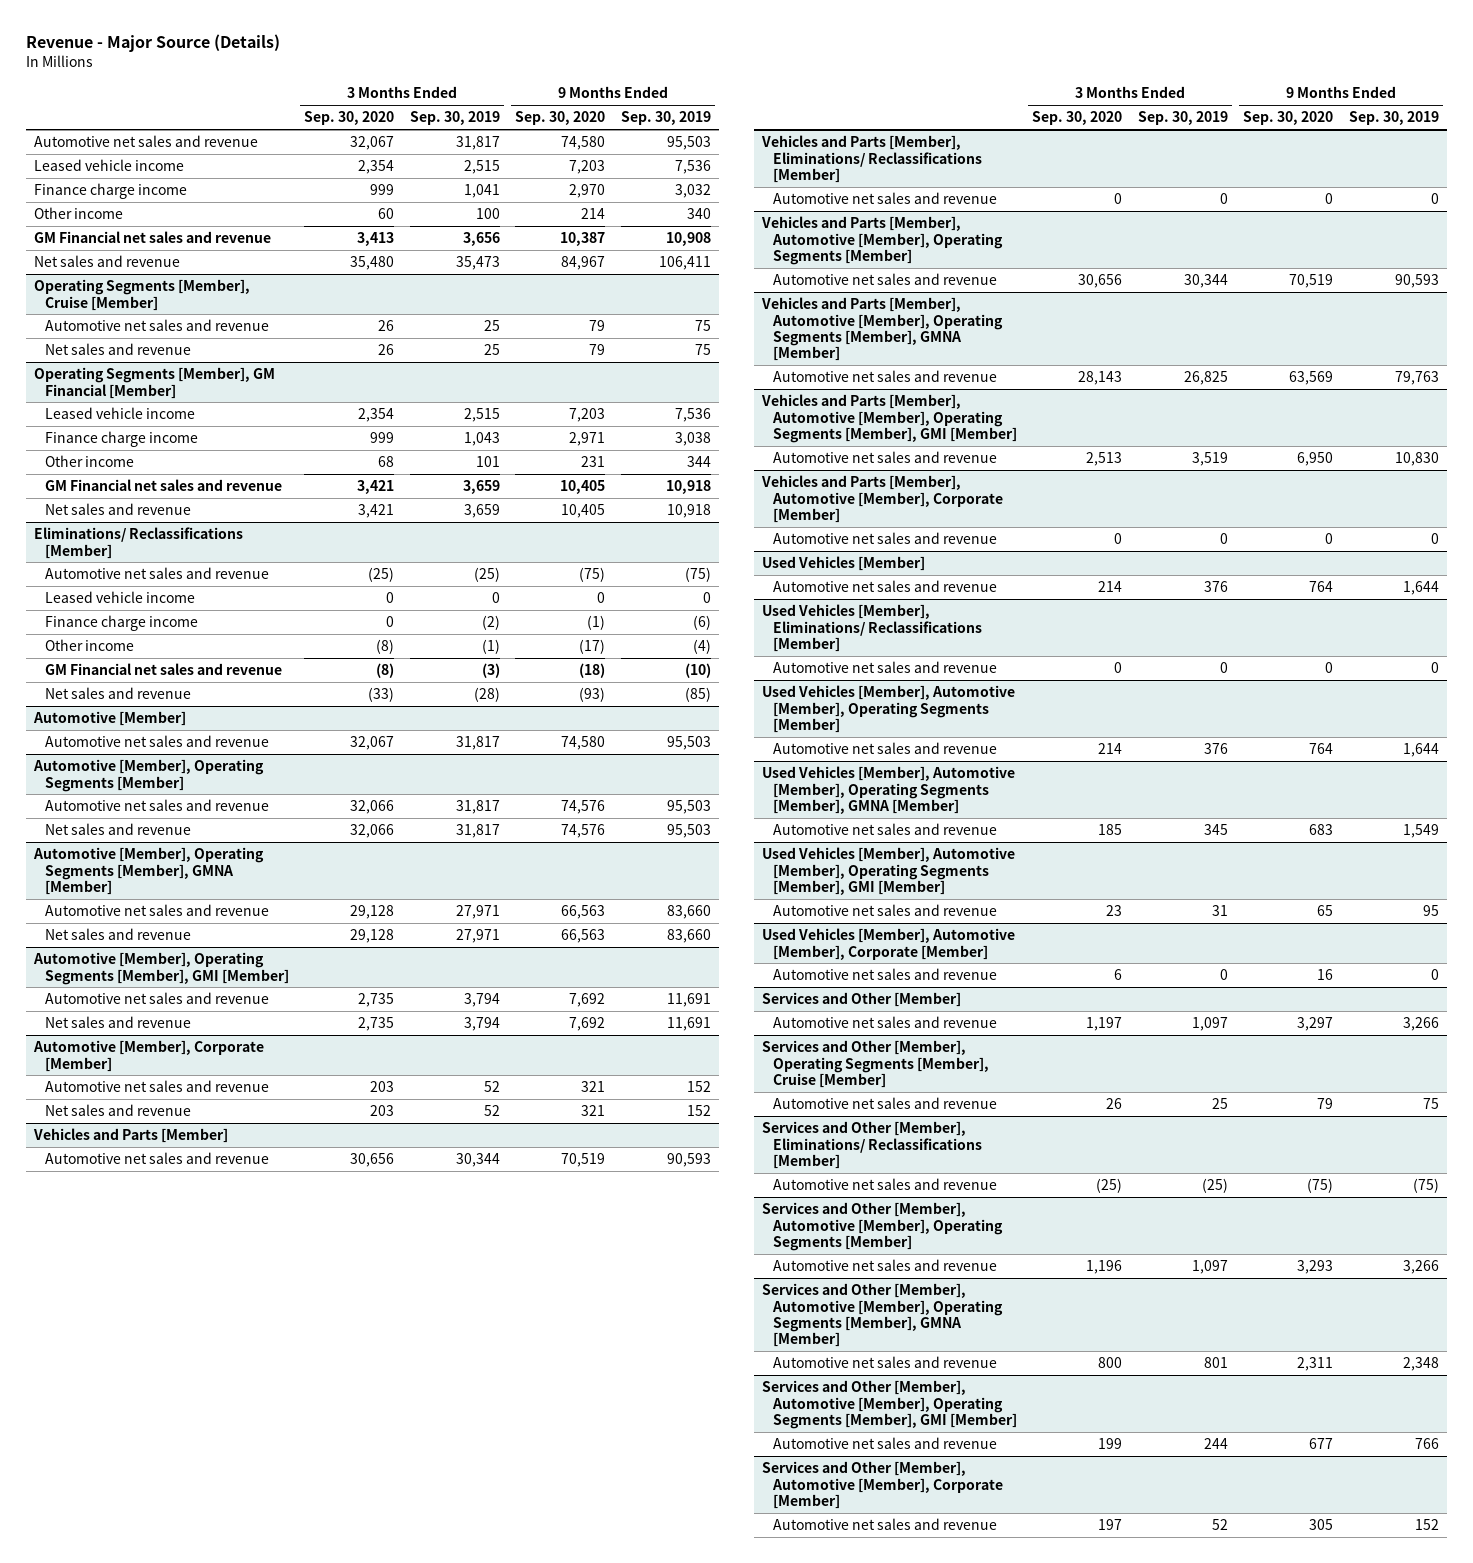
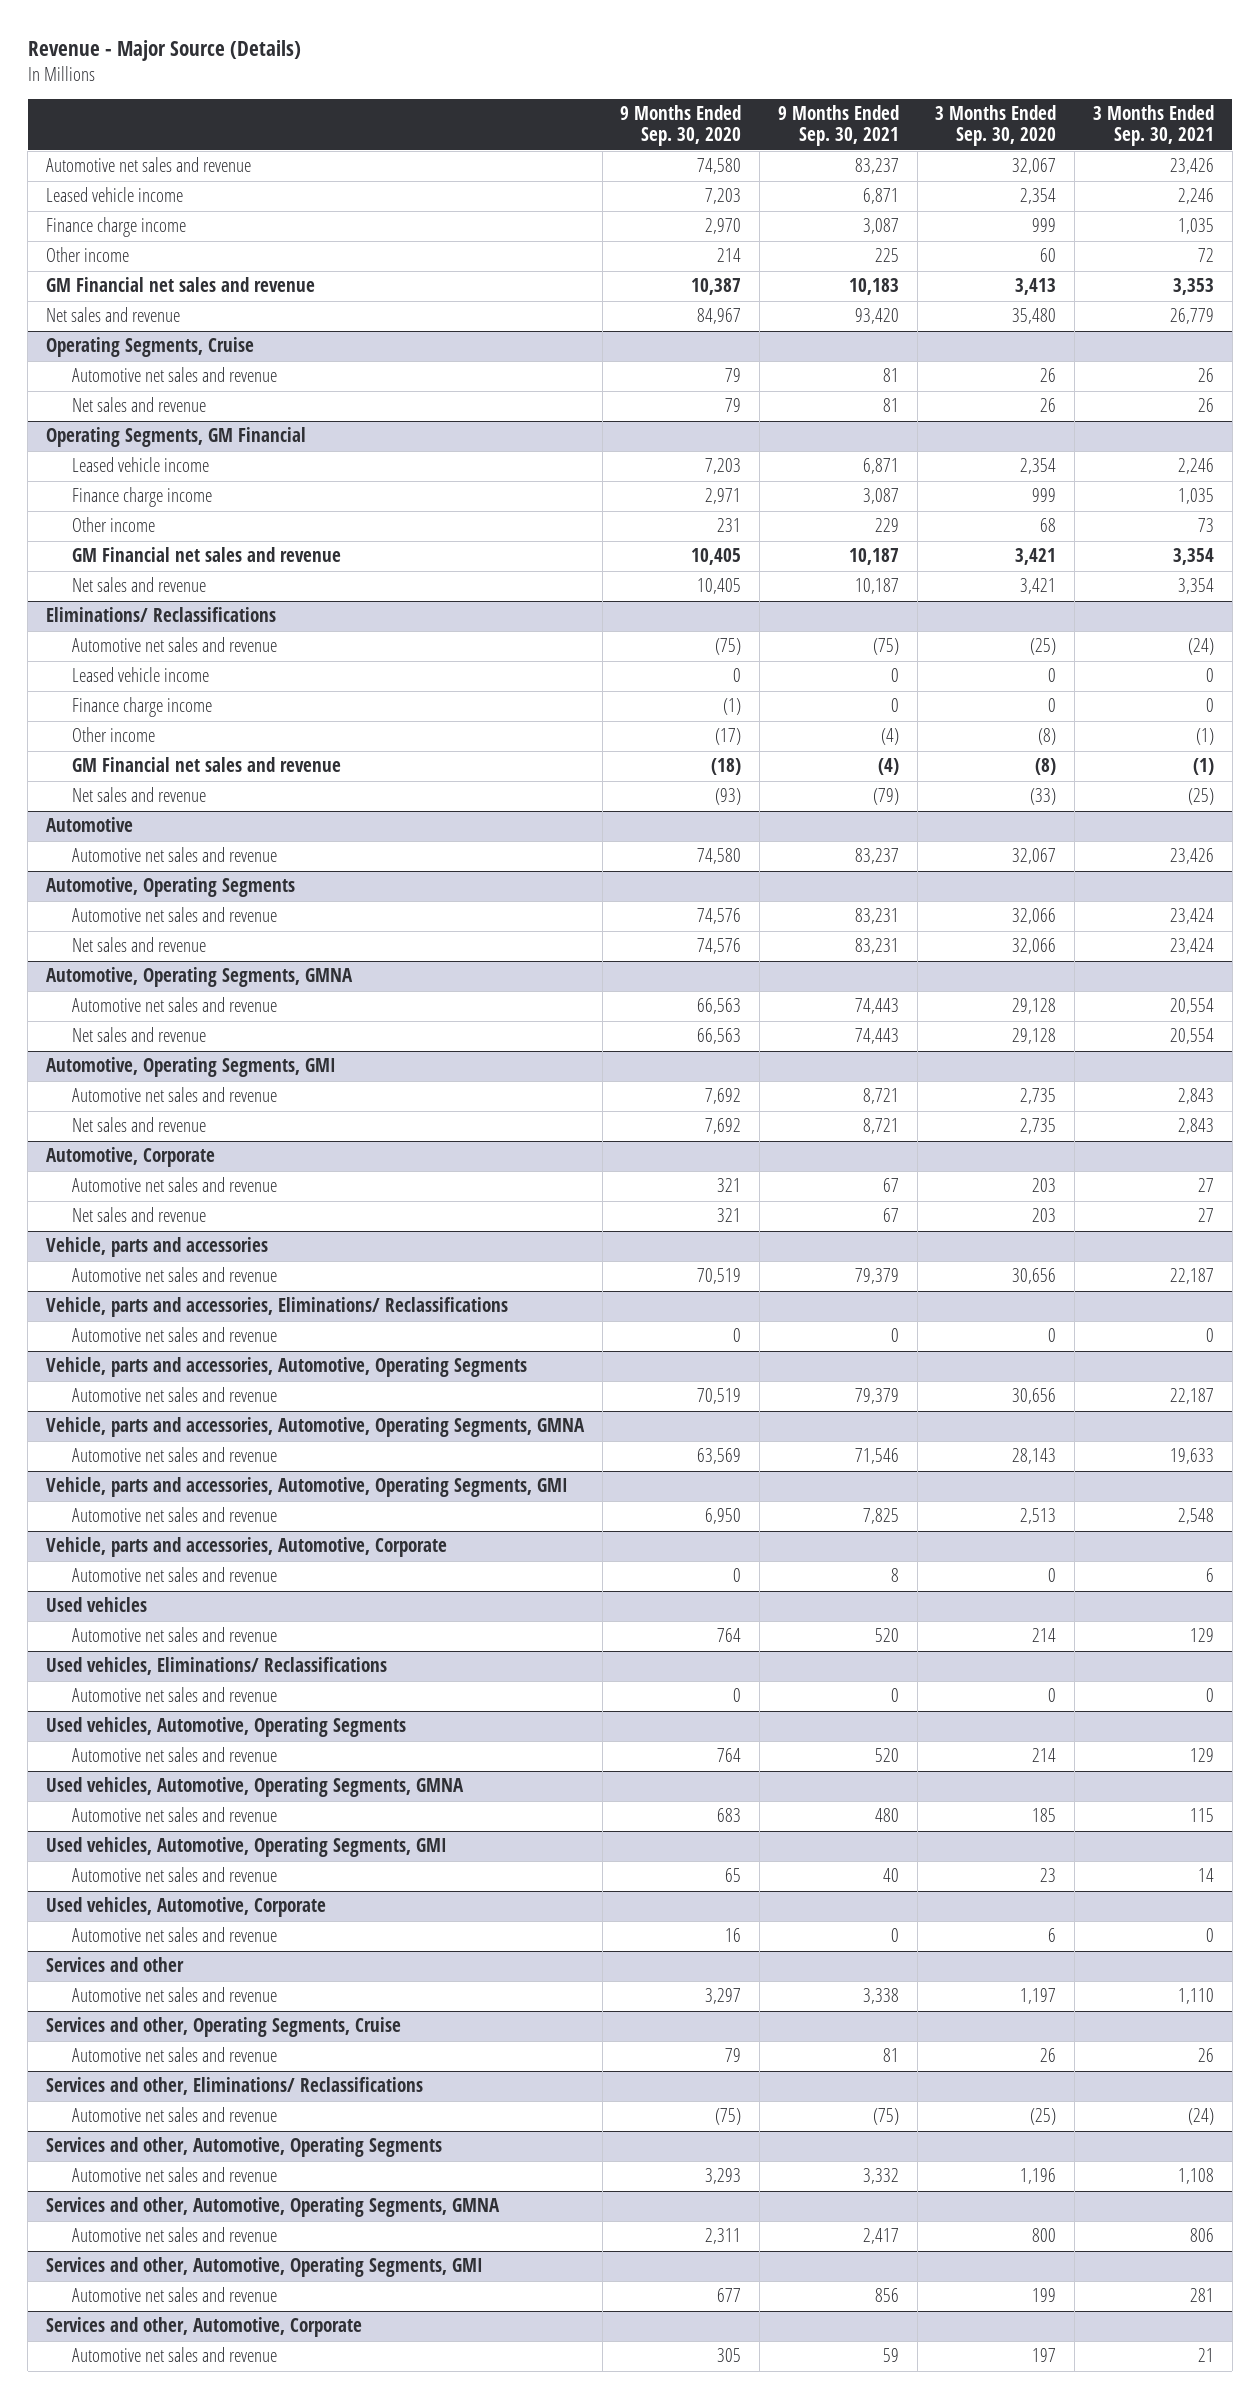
- | 3 Months Ended Sep. 30, 2020 | 3 Months Ended Sep. 30, 2019 | 9 Months Ended Sep. 30, 2020 | 9 Months Ended Sep. 30, 2019
+ | 9 Months Ended Sep. 30, 2020 | 9 Months Ended Sep. 30, 2021 | 3 Months Ended Sep. 30, 2020 | 3 Months Ended Sep. 30, 2021
- Operating Segments [Member], Cruise [Member]
+ Operating Segments, Cruise
- Operating Segments [Member], GM Financial [Member]
+ Operating Segments, GM Financial
- Eliminations/ Reclassifications [Member]
+ Eliminations/ Reclassifications
- Automotive [Member]
+ Automotive
- Automotive [Member], Operating Segments [Member]
+ Automotive, Operating Segments
- Automotive [Member], Operating Segments [Member], GMNA [Member]
+ Automotive, Operating Segments, GMNA
- Automotive [Member], Operating Segments [Member], GMI [Member]
+ Automotive, Operating Segments, GMI
- Automotive [Member], Corporate [Member]
+ Automotive, Corporate
- Vehicles and Parts [Member]
+ Vehicle, parts and accessories
- Vehicles and Parts [Member], Eliminations/ Reclassifications [Member]
+ Vehicle, parts and accessories, Eliminations/ Reclassifications
- Vehicles and Parts [Member], Automotive [Member], Operating Segments [Member]
+ Vehicle, parts and accessories, Automotive, Operating Segments
- Vehicles and Parts [Member], Automotive [Member], Operating Segments [Member], GMNA [Member]
+ Vehicle, parts and accessories, Automotive, Operating Segments, GMNA
- Vehicles and Parts [Member], Automotive [Member], Operating Segments [Member], GMI [Member]
+ Vehicle, parts and accessories, Automotive, Operating Segments, GMI
- Vehicles and Parts [Member], Automotive [Member], Corporate [Member]
+ Vehicle, parts and accessories, Automotive, Corporate
- Used Vehicles [Member]
+ Used vehicles
- Used Vehicles [Member], Eliminations/ Reclassifications [Member]
+ Used vehicles, Eliminations/ Reclassifications
- Used Vehicles [Member], Automotive [Member], Operating Segments [Member]
+ Used vehicles, Automotive, Operating Segments
- Used Vehicles [Member], Automotive [Member], Operating Segments [Member], GMNA [Member]
+ Used vehicles, Automotive, Operating Segments, GMNA
- Used Vehicles [Member], Automotive [Member], Operating Segments [Member], GMI [Member]
+ Used vehicles, Automotive, Operating Segments, GMI
- Used Vehicles [Member], Automotive [Member], Corporate [Member]
+ Used vehicles, Automotive, Corporate
- Services and Other [Member]
+ Services and other
- Services and Other [Member], Operating Segments [Member], Cruise [Member]
+ Services and other, Operating Segments, Cruise
- Services and Other [Member], Eliminations/ Reclassifications [Member]
+ Services and other, Eliminations/ Reclassifications
- Services and Other [Member], Automotive [Member], Operating Segments [Member]
+ Services and other, Automotive, Operating Segments
- Services and Other [Member], Automotive [Member], Operating Segments [Member], GMNA [Member]
+ Services and other, Automotive, Operating Segments, GMNA
- Services and Other [Member], Automotive [Member], Operating Segments [Member], GMI [Member]
+ Services and other, Automotive, Operating Segments, GMI
- Services and Other [Member], Automotive [Member], Corporate [Member]
+ Services and other, Automotive, Corporate

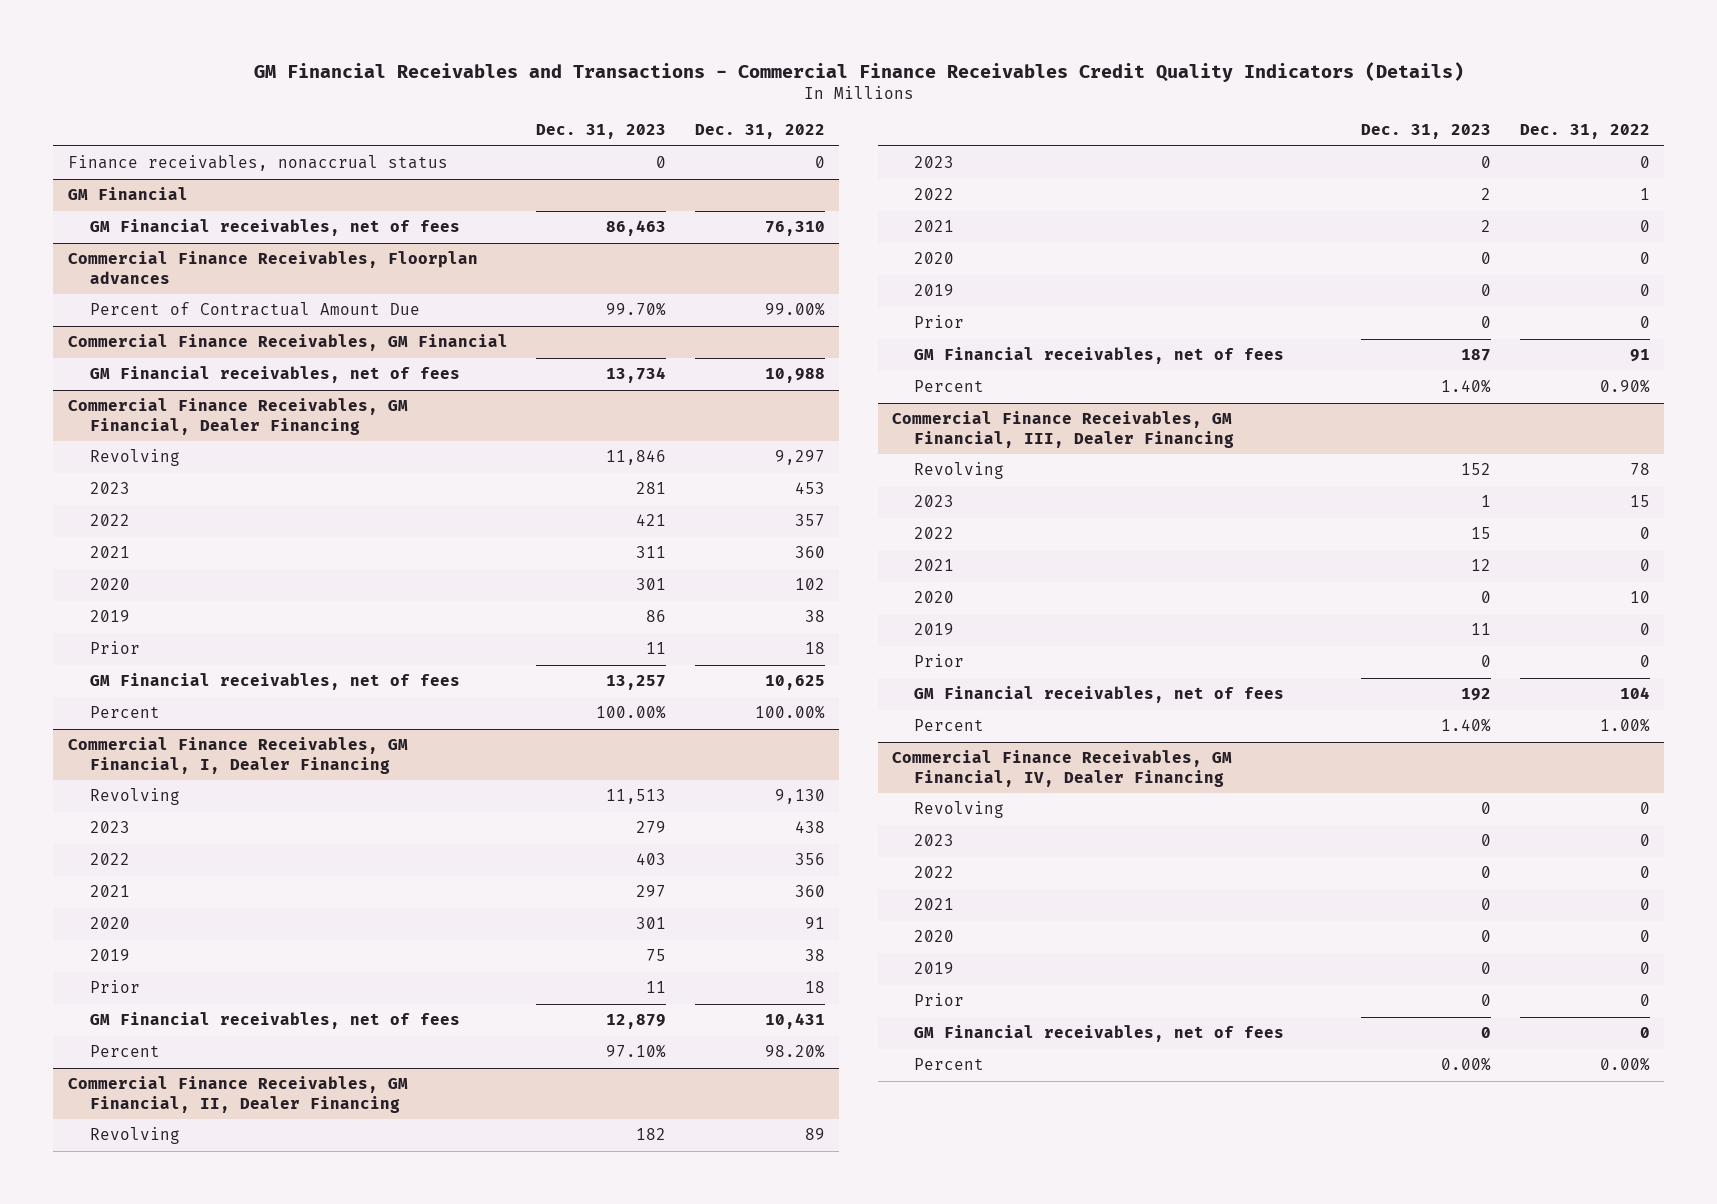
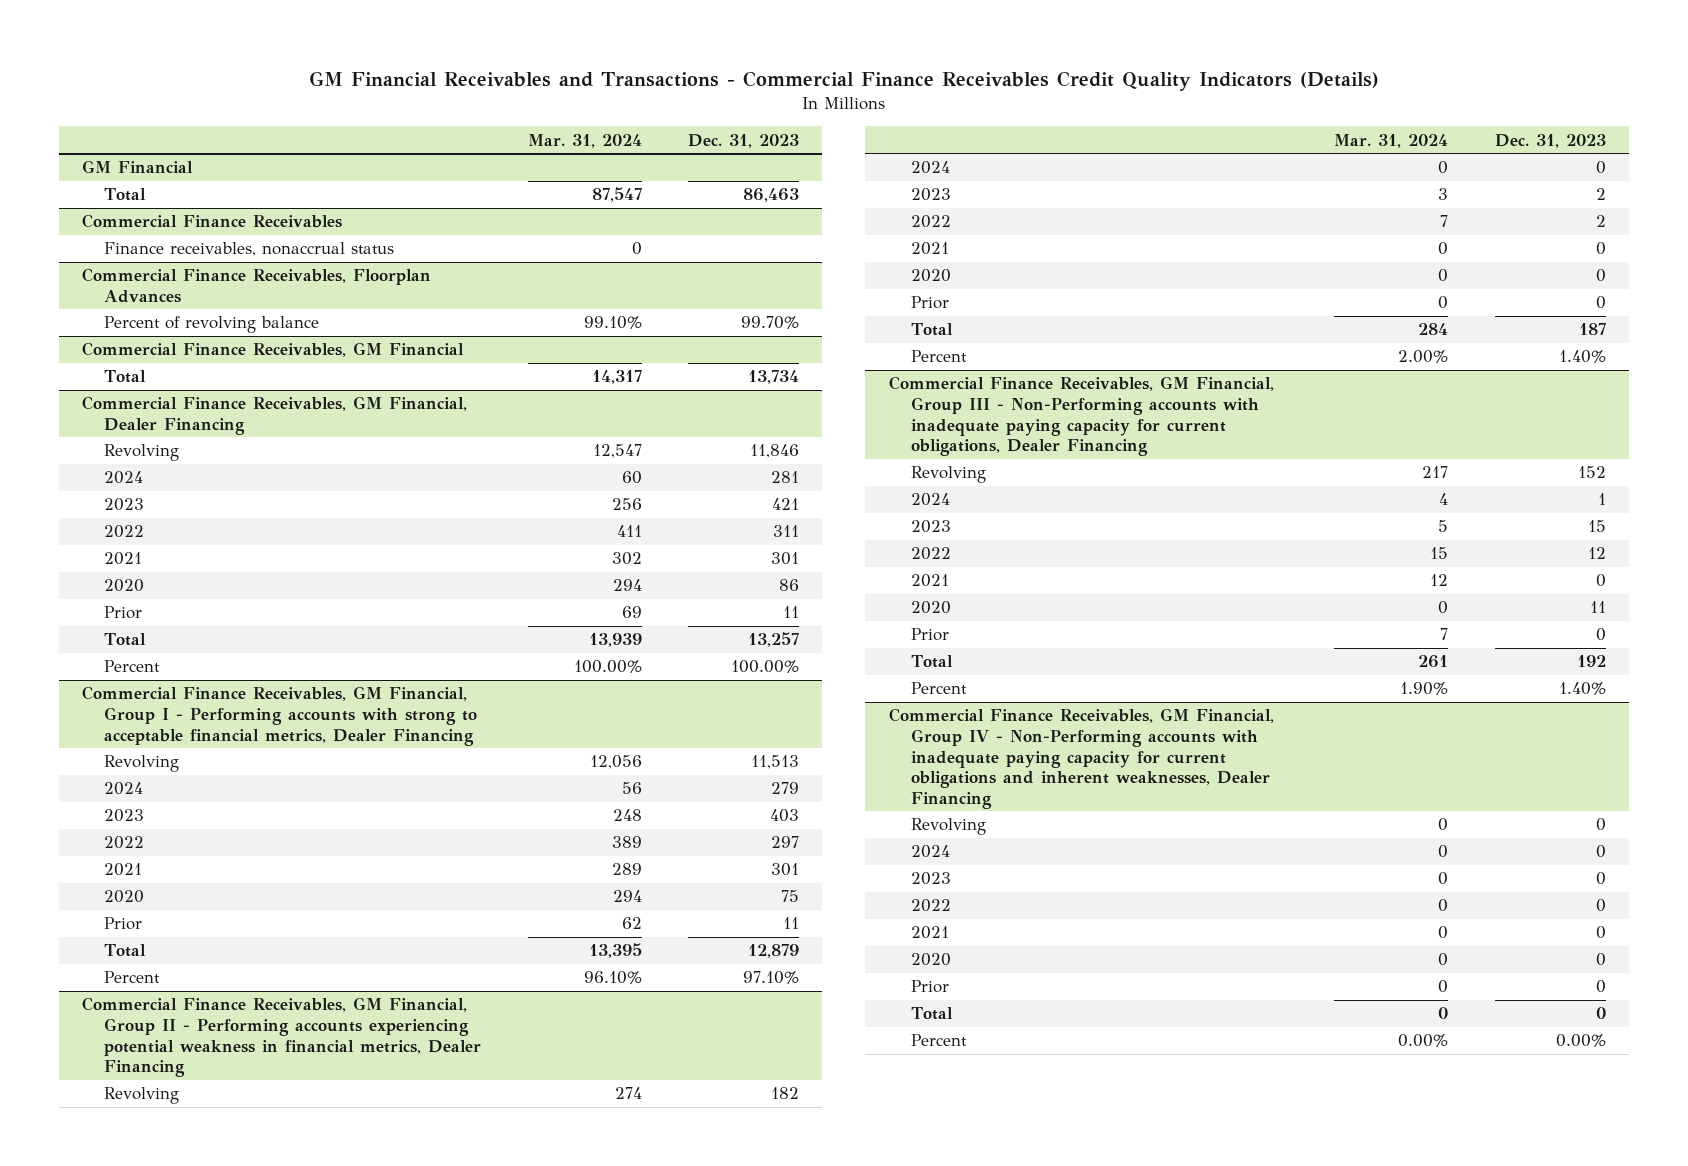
- | Dec. 31, 2023 | Dec. 31, 2022
+ | Mar. 31, 2024 | Dec. 31, 2023
- Finance receivables, nonaccrual status | 0 | 0
@ GM Financial
- GM Financial receivables, net of fees | 86,463 | 76,310
- Commercial Finance Receivables, Floorplan advances
- Percent of Contractual Amount Due | 99.70% | 99.00%
@ GM Financial
+ Total | 87,547 | 86,463
+ Commercial Finance Receivables
+ Finance receivables, nonaccrual status | 0 |
+ Commercial Finance Receivables, Floorplan Advances
+ Percent of revolving balance | 99.10% | 99.70%
@ Commercial Finance Receivables, GM Financial
- GM Financial receivables, net of fees | 13,734 | 10,988
+ Total | 14,317 | 13,734
@ Commercial Finance Receivables, GM Financial, Dealer Financing
- 2023 | 281 | 453
- 2022 | 421 | 357
- 2021 | 311 | 360
- 2020 | 301 | 102
- 2019 | 86 | 38
+ 2024 | 60 | 281
+ 2023 | 256 | 421
+ 2022 | 411 | 311
+ 2021 | 302 | 301
+ 2020 | 294 | 86
- GM Financial receivables, net of fees | 13,257 | 10,625
+ Total | 13,939 | 13,257
- Commercial Finance Receivables, GM Financial, I, Dealer Financing
+ Commercial Finance Receivables, GM Financial, Group I - Performing accounts with strong to acceptable financial metrics, Dealer Financing
- 2023 | 279 | 438
- 2022 | 403 | 356
- 2021 | 297 | 360
- 2020 | 301 | 91
- 2019 | 75 | 38
+ 2024 | 56 | 279
+ 2023 | 248 | 403
+ 2022 | 389 | 297
+ 2021 | 289 | 301
+ 2020 | 294 | 75
- GM Financial receivables, net of fees | 12,879 | 10,431
+ Total | 13,395 | 12,879
- Commercial Finance Receivables, GM Financial, II, Dealer Financing
+ Commercial Finance Receivables, GM Financial, Group II - Performing accounts experiencing potential weakness in financial metrics, Dealer Financing
- 2023 | 0 | 0
+ 2024 | 0 | 0
+ 2023 | 3 | 2
- 2021 | 2 | 0
+ 2021 | 0 | 0
- 2019 | 0 | 0
- GM Financial receivables, net of fees | 187 | 91
+ Total | 284 | 187
- Commercial Finance Receivables, GM Financial, III, Dealer Financing
+ Commercial Finance Receivables, GM Financial, Group III - Non-Performing accounts with inadequate paying capacity for current obligations, Dealer Financing
- 2023 | 1 | 15
- 2022 | 15 | 0
- 2021 | 12 | 0
- 2020 | 0 | 10
- 2019 | 11 | 0
+ 2024 | 4 | 1
+ 2023 | 5 | 15
+ 2022 | 15 | 12
+ 2021 | 12 | 0
+ 2020 | 0 | 11
- GM Financial receivables, net of fees | 192 | 104
+ Total | 261 | 192
- Commercial Finance Receivables, GM Financial, IV, Dealer Financing
+ Commercial Finance Receivables, GM Financial, Group IV - Non-Performing accounts with inadequate paying capacity for current obligations and inherent weaknesses, Dealer Financing
+ 2024 | 0 | 0
- 2019 | 0 | 0
- GM Financial receivables, net of fees | 0 | 0
+ Total | 0 | 0

